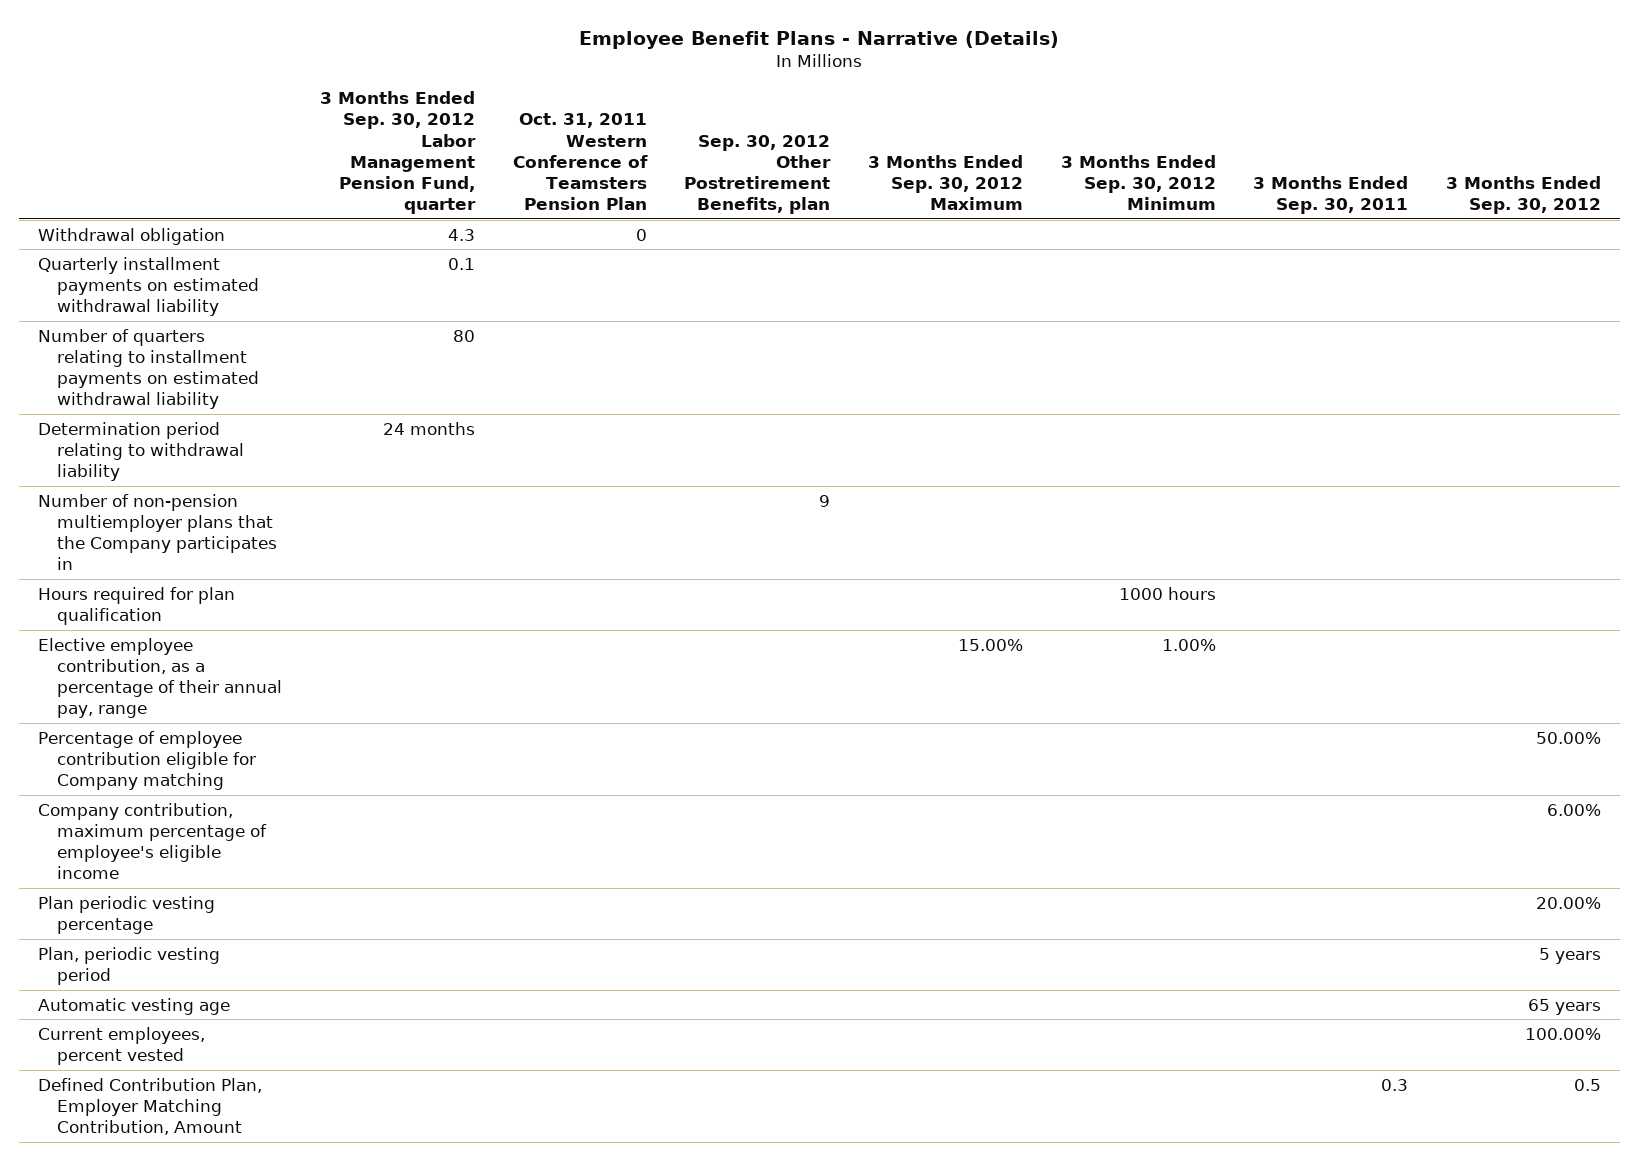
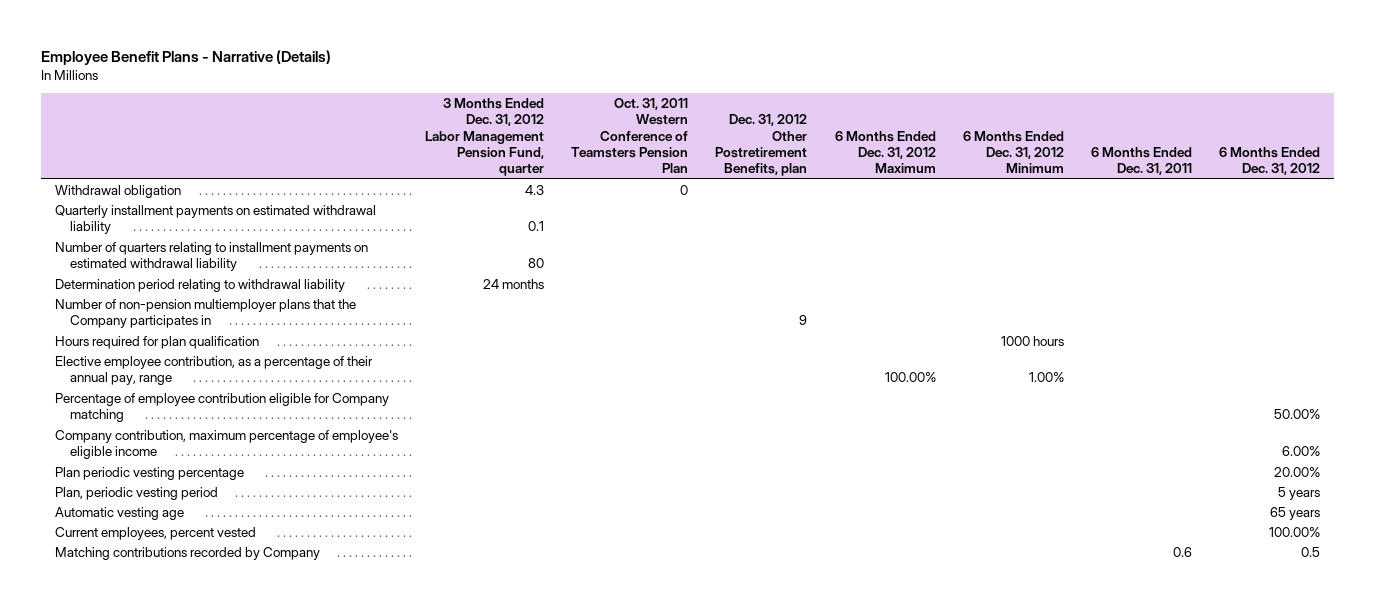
- | 3 Months Ended Sep. 30, 2012 Labor Management Pension Fund, quarter | Oct. 31, 2011 Western Conference of Teamsters Pension Plan | Sep. 30, 2012 Other Postretirement Benefits, plan | 3 Months Ended Sep. 30, 2012 Maximum | 3 Months Ended Sep. 30, 2012 Minimum | 3 Months Ended Sep. 30, 2011 | 3 Months Ended Sep. 30, 2012
+ | 3 Months Ended Dec. 31, 2012 Labor Management Pension Fund, quarter | Oct. 31, 2011 Western Conference of Teamsters Pension Plan | Dec. 31, 2012 Other Postretirement Benefits, plan | 6 Months Ended Dec. 31, 2012 Maximum | 6 Months Ended Dec. 31, 2012 Minimum | 6 Months Ended Dec. 31, 2011 | 6 Months Ended Dec. 31, 2012
- Defined Contribution Plan, Employer Matching Contribution, Amount | | | | | | 0.3 | 0.5
+ Matching contributions recorded by Company | | | | | | 0.6 | 0.5

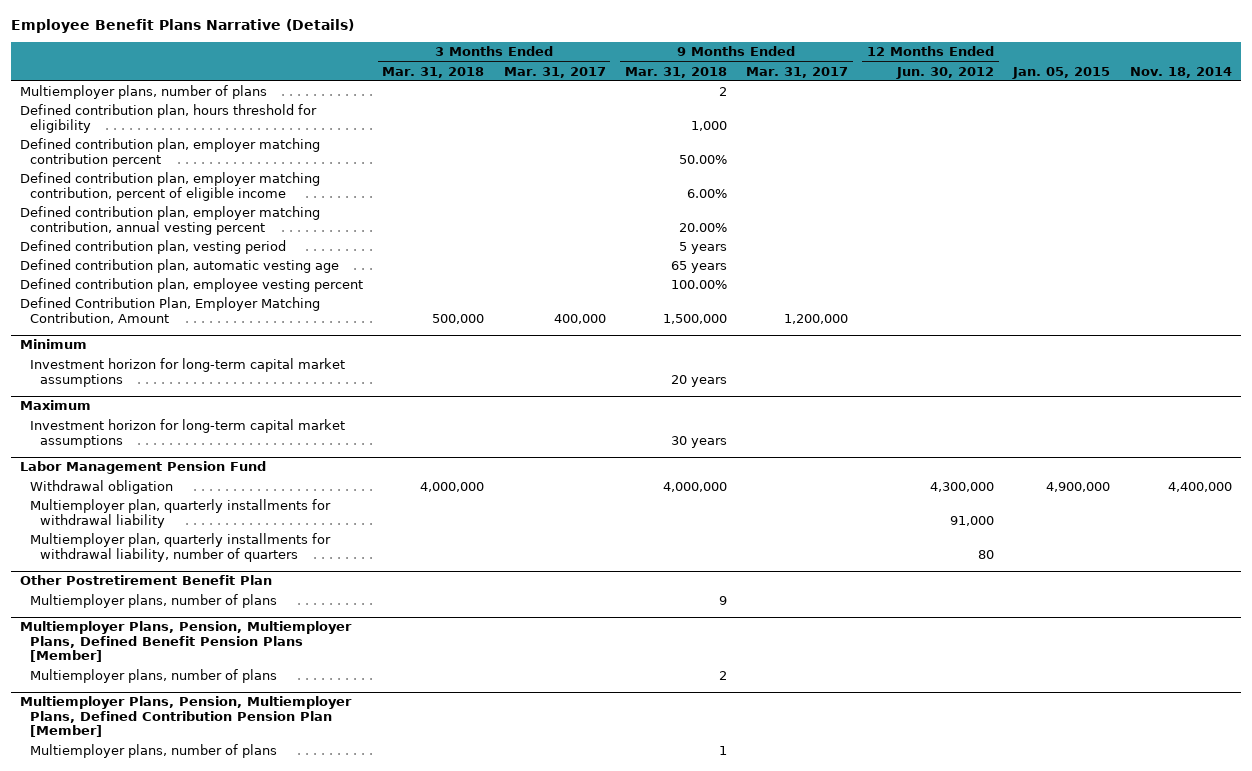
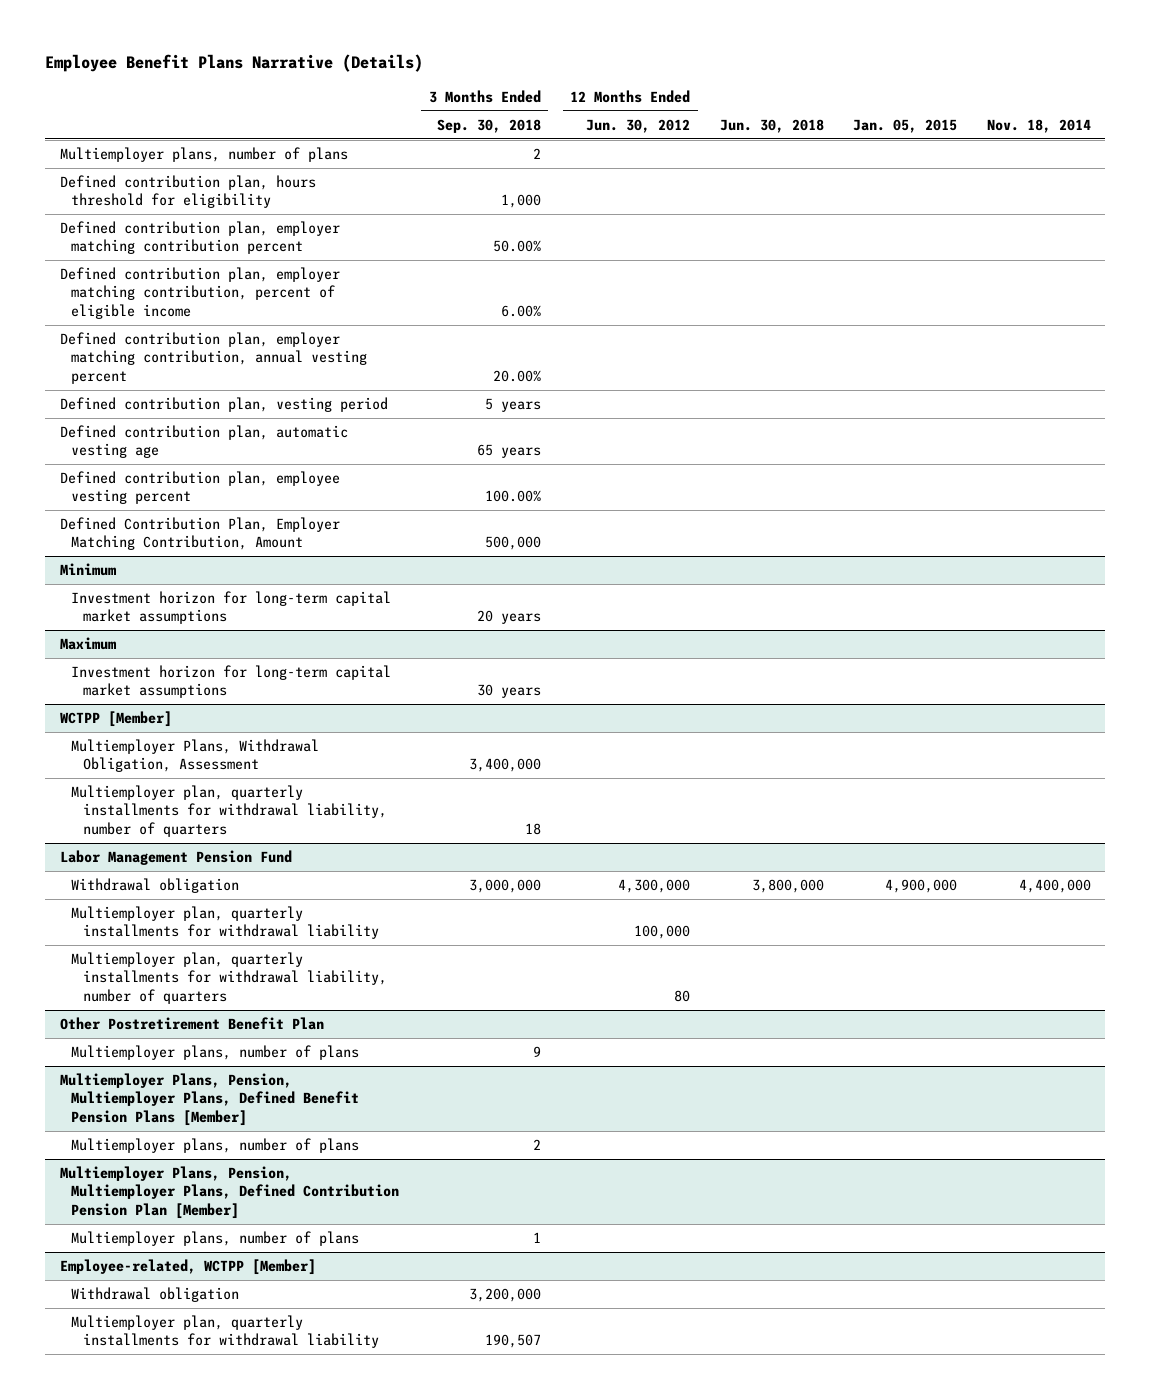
- | 3 Months Ended Mar. 31, 2018 | 3 Months Ended Mar. 31, 2017 | 9 Months Ended Mar. 31, 2018 | 9 Months Ended Mar. 31, 2017 | 12 Months Ended Jun. 30, 2012 | Jan. 05, 2015 | Nov. 18, 2014
+ | 3 Months Ended Sep. 30, 2018 | 12 Months Ended Jun. 30, 2012 | Jun. 30, 2018 | Jan. 05, 2015 | Nov. 18, 2014
+ WCTPP [Member]
+ Multiemployer Plans, Withdrawal Obligation, Assessment | 3,400,000 | | | |
+ Multiemployer plan, quarterly installments for withdrawal liability, number of quarters | 18 | | | |
@ Labor Management Pension Fund
- Multiemployer plan, quarterly installments for withdrawal liability | | | | | 91,000 | |
+ Multiemployer plan, quarterly installments for withdrawal liability | | 100,000 | | |
+ Employee-related, WCTPP [Member]
+ Withdrawal obligation | 3,200,000 | | | |
+ Multiemployer plan, quarterly installments for withdrawal liability | 190,507 | | | |

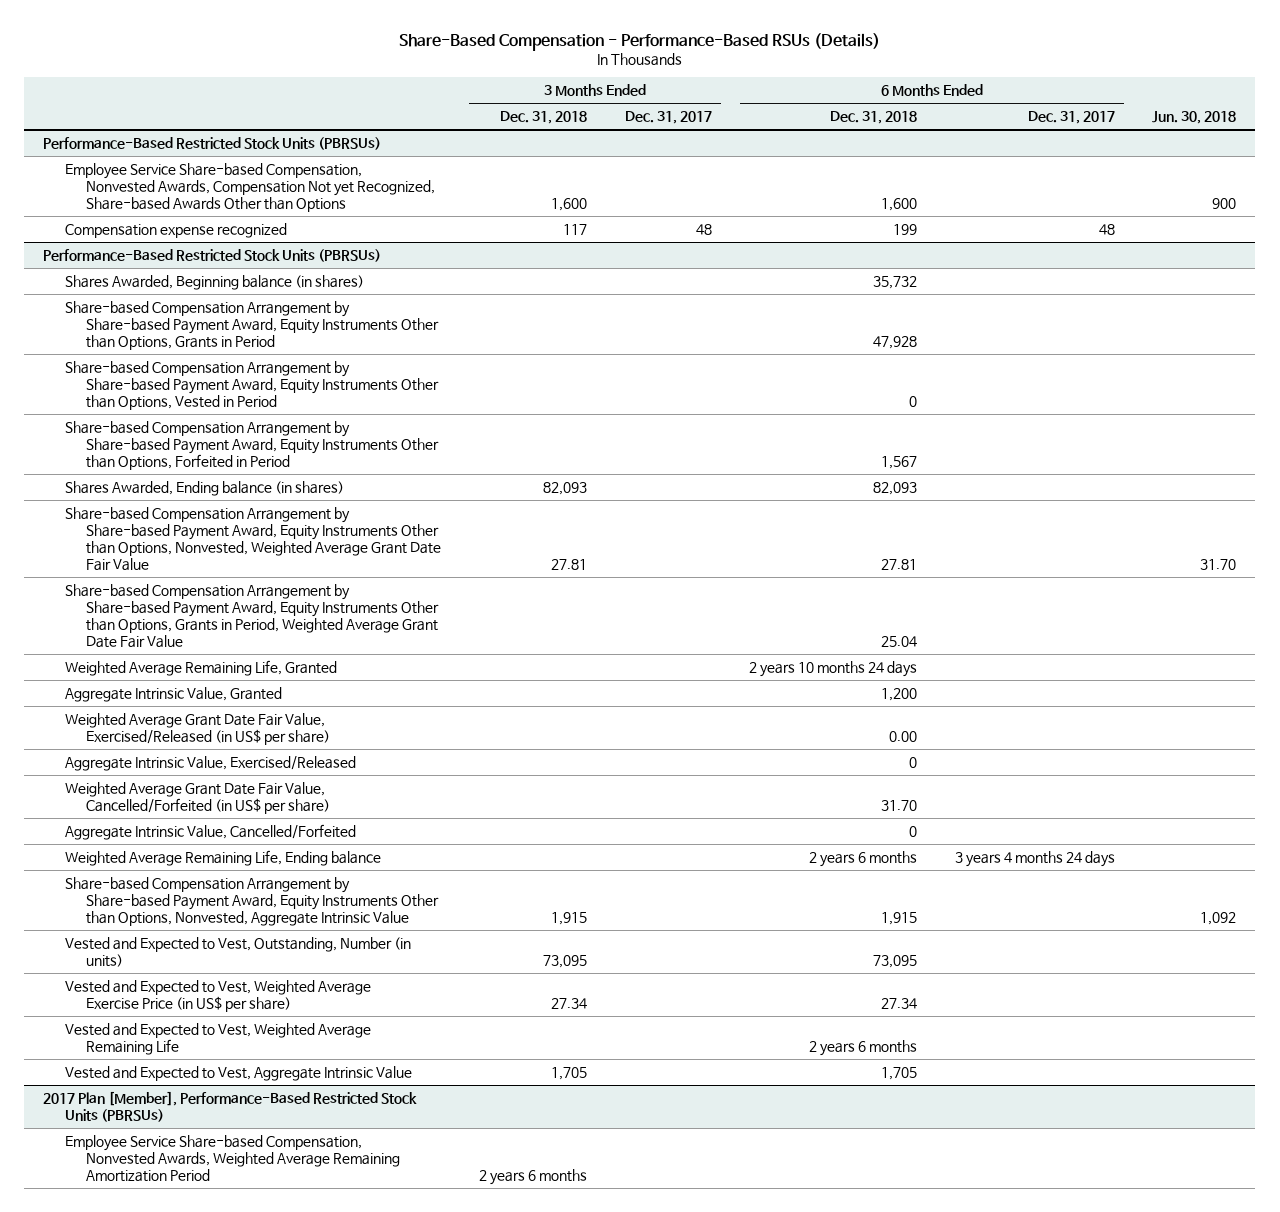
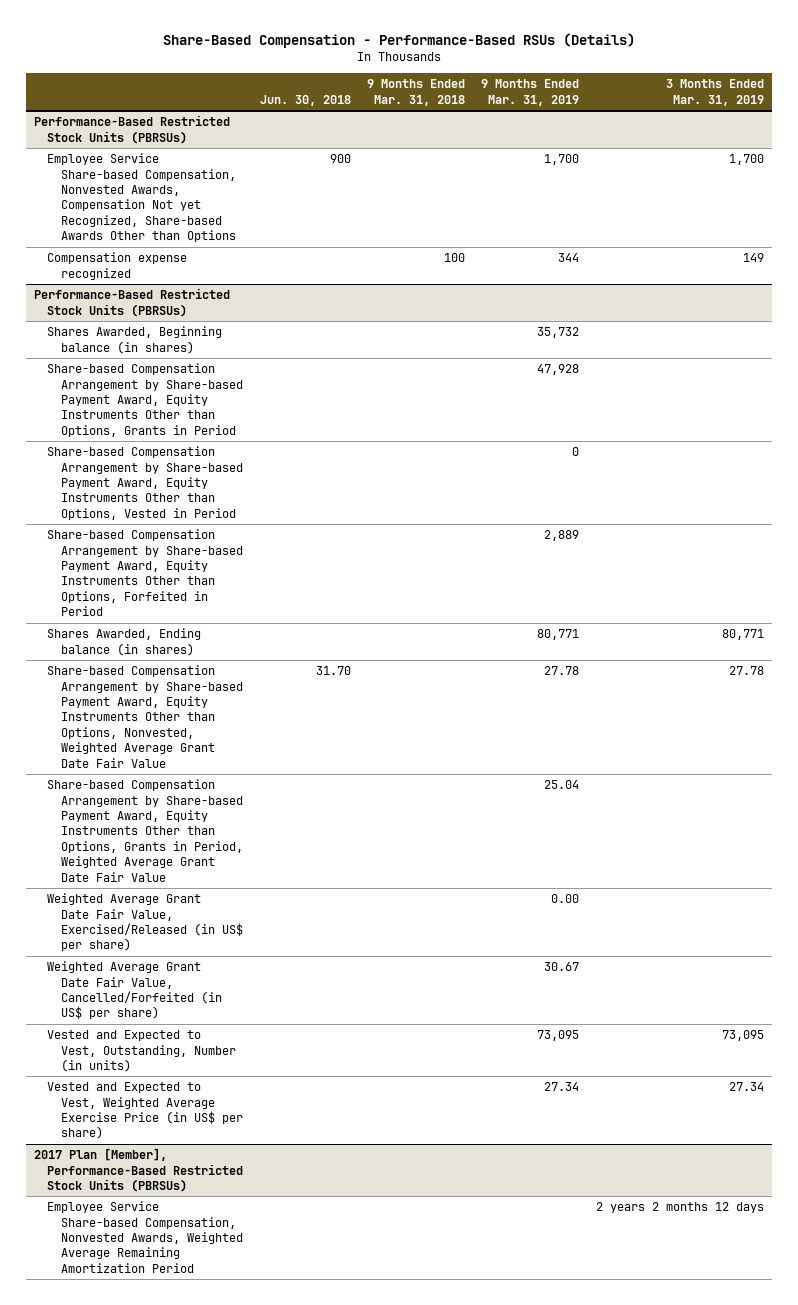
- | 3 Months Ended Dec. 31, 2018 | 3 Months Ended Dec. 31, 2017 | 6 Months Ended Dec. 31, 2018 | 6 Months Ended Dec. 31, 2017 | Jun. 30, 2018
+ | Jun. 30, 2018 | 9 Months Ended Mar. 31, 2018 | 9 Months Ended Mar. 31, 2019 | 3 Months Ended Mar. 31, 2019
@ Performance-Based Restricted Stock Units (PBRSUs)
- Weighted Average Remaining Life, Granted | | | 2 years 10 months 24 days | |
- Aggregate Intrinsic Value, Granted | | | 1,200 | |
- Aggregate Intrinsic Value, Exercised/Released | | | 0 | |
- Aggregate Intrinsic Value, Cancelled/Forfeited | | | 0 | |
- Weighted Average Remaining Life, Ending balance | | | 2 years 6 months | 3 years 4 months 24 days |
- Share-based Compensation Arrangement by Share-based Payment Award, Equity Instruments Other than Options, Nonvested, Aggregate Intrinsic Value | 1,915 | | 1,915 | | 1,092
- Vested and Expected to Vest, Weighted Average Remaining Life | | | 2 years 6 months | |
- Vested and Expected to Vest, Aggregate Intrinsic Value | 1,705 | | 1,705 | |

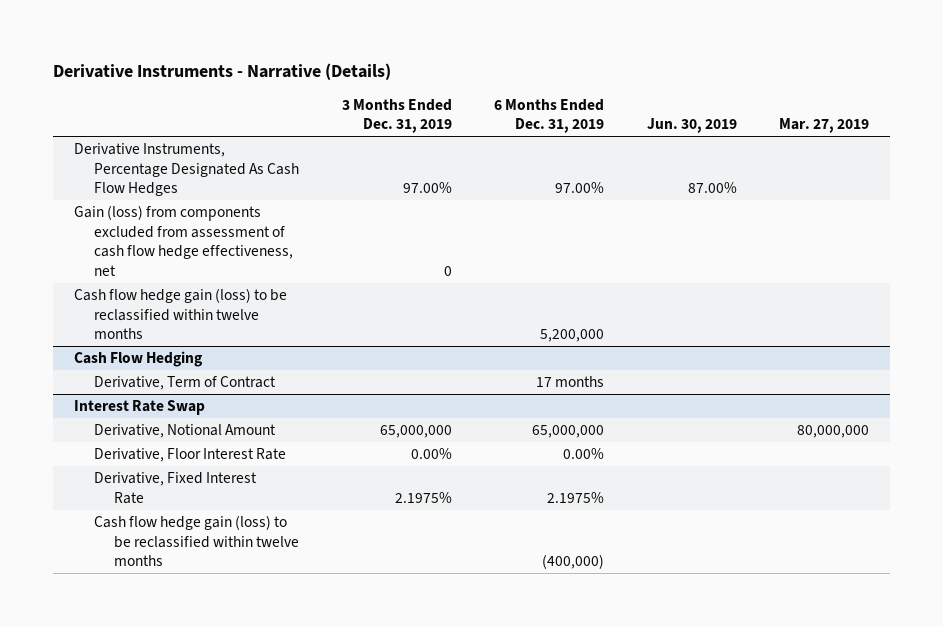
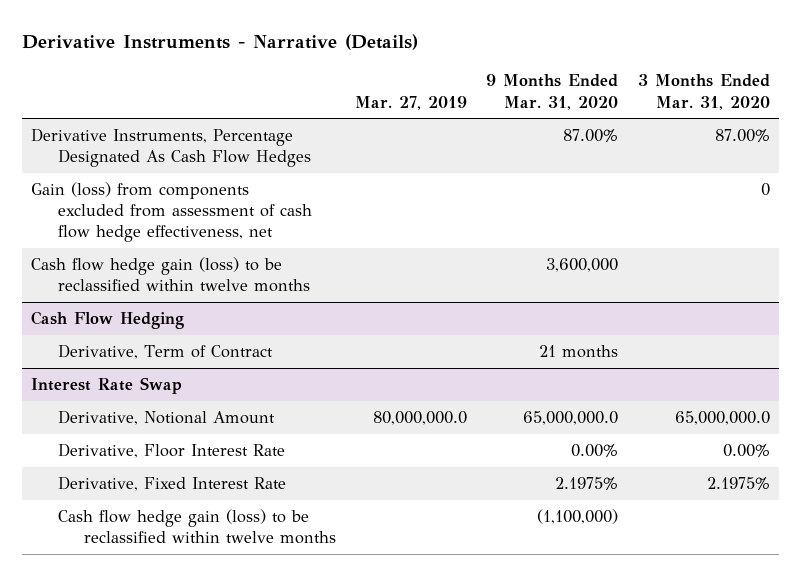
- | 3 Months Ended Dec. 31, 2019 | 6 Months Ended Dec. 31, 2019 | Jun. 30, 2019 | Mar. 27, 2019
+ | Mar. 27, 2019 | 9 Months Ended Mar. 31, 2020 | 3 Months Ended Mar. 31, 2020
@ Interest Rate Swap
- Derivative, Notional Amount | 65,000,000 | 65,000,000 | | 80,000,000
+ Derivative, Notional Amount | 80,000,000.0 | 65,000,000.0 | 65,000,000.0

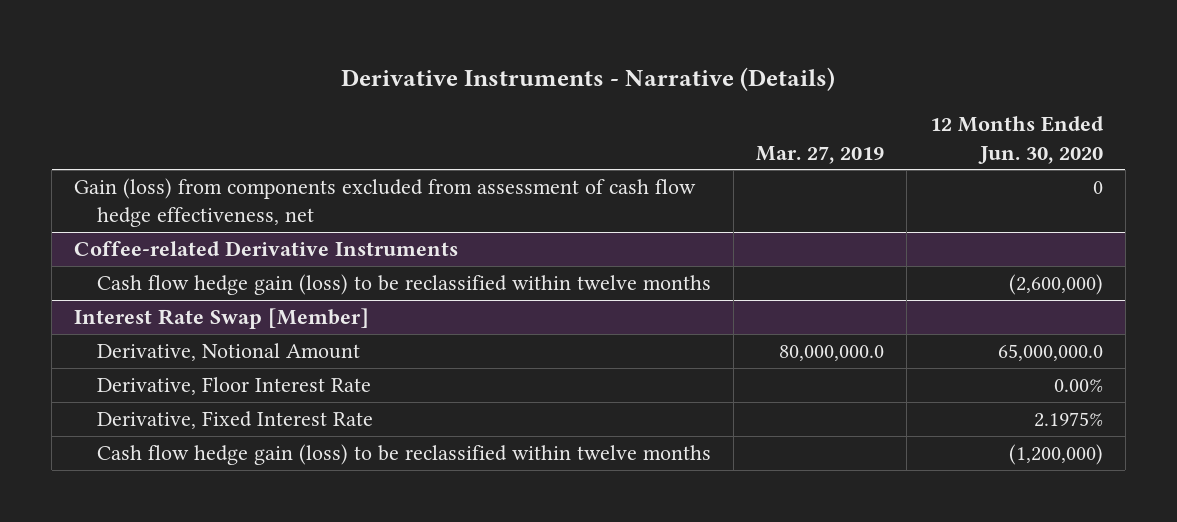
- | Mar. 27, 2019 | 9 Months Ended Mar. 31, 2020 | 3 Months Ended Mar. 31, 2020
+ | Mar. 27, 2019 | 12 Months Ended Jun. 30, 2020
- Derivative Instruments, Percentage Designated As Cash Flow Hedges | | 87.00% | 87.00%
- Cash flow hedge gain (loss) to be reclassified within twelve months | | 3,600,000 |
- Cash Flow Hedging
- Derivative, Term of Contract | | 21 months |
- Interest Rate Swap
+ Coffee-related Derivative Instruments
+ Cash flow hedge gain (loss) to be reclassified within twelve months | | (2,600,000)
+ Interest Rate Swap [Member]

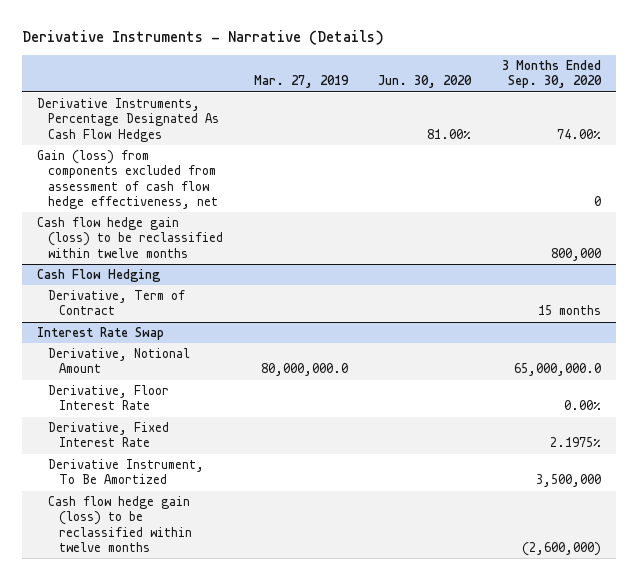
- | Mar. 27, 2019 | 12 Months Ended Jun. 30, 2020
+ | Mar. 27, 2019 | Jun. 30, 2020 | 3 Months Ended Sep. 30, 2020
+ Derivative Instruments, Percentage Designated As Cash Flow Hedges | | 81.00% | 74.00%
- Coffee-related Derivative Instruments
- Cash flow hedge gain (loss) to be reclassified within twelve months | | (2,600,000)
- Interest Rate Swap [Member]
+ Cash flow hedge gain (loss) to be reclassified within twelve months | | | 800,000
+ Cash Flow Hedging
+ Derivative, Term of Contract | | | 15 months
+ Interest Rate Swap
+ Derivative Instrument, To Be Amortized | | | 3,500,000

